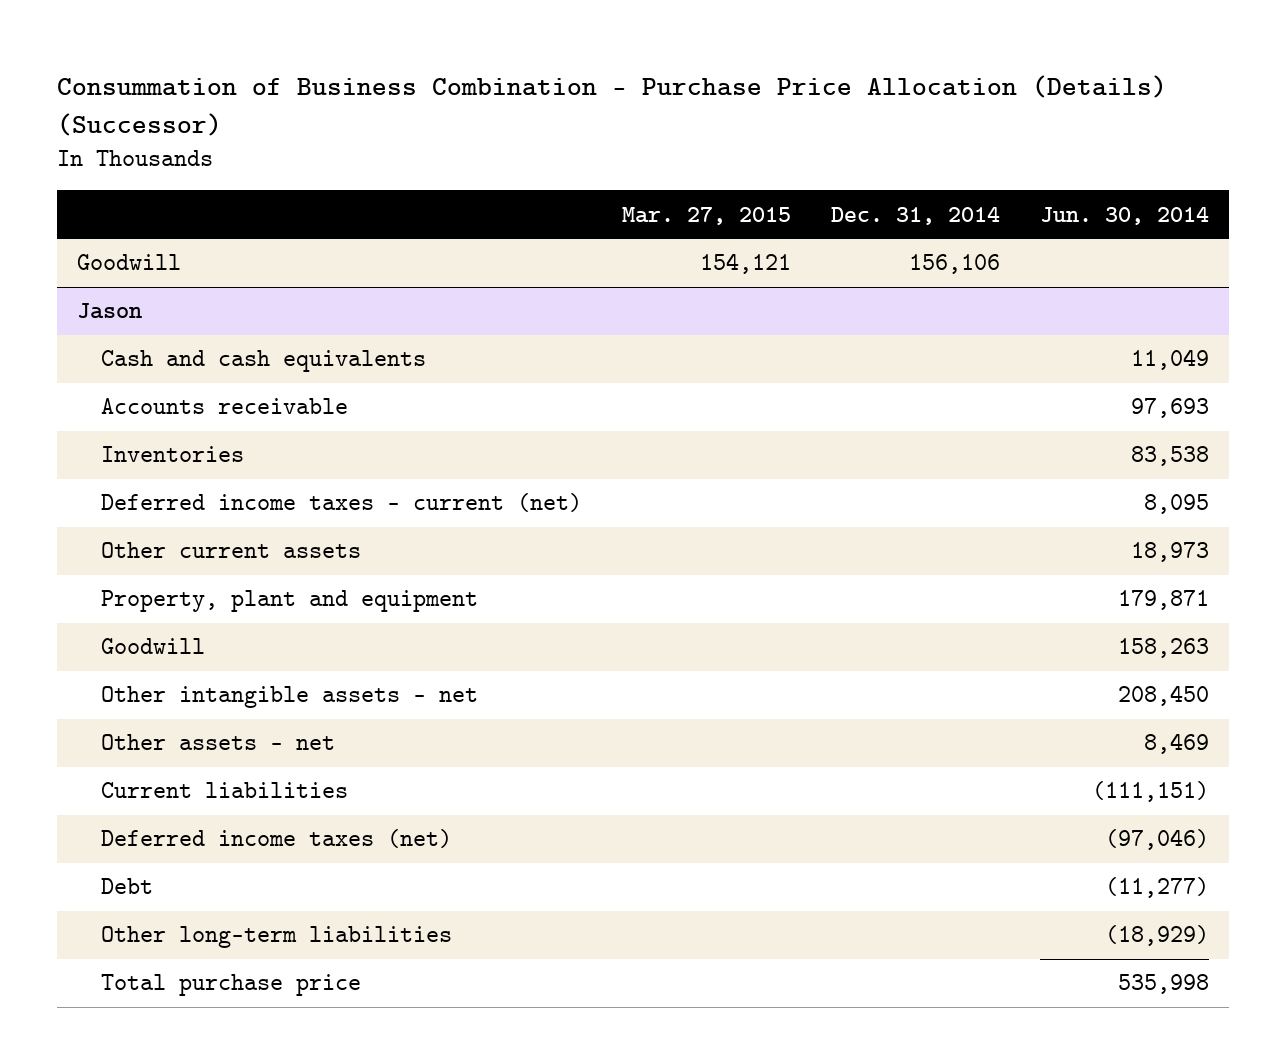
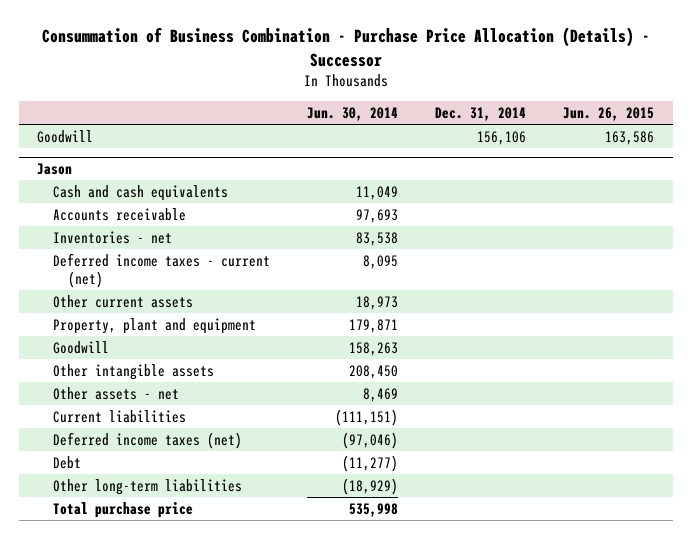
- Consummation of Business Combination - Purchase Price Allocation (Details) (Successor)
+ Consummation of Business Combination - Purchase Price Allocation (Details) - Successor
- | Mar. 27, 2015 | Dec. 31, 2014 | Jun. 30, 2014
+ | Jun. 30, 2014 | Dec. 31, 2014 | Jun. 26, 2015
@ Jason
- Inventories | | | 83,538
+ Inventories - net | 83,538 | |
- Other intangible assets - net | | | 208,450
+ Other intangible assets | 208,450 | |

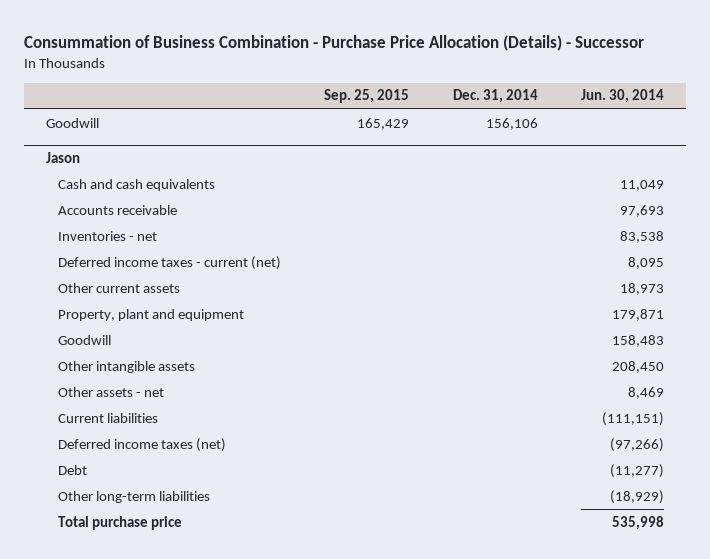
- | Jun. 30, 2014 | Dec. 31, 2014 | Jun. 26, 2015
+ | Sep. 25, 2015 | Dec. 31, 2014 | Jun. 30, 2014
@ Jason
- Goodwill | 158,263 | |
+ Goodwill | | | 158,483
- Deferred income taxes (net) | (97,046) | |
+ Deferred income taxes (net) | | | (97,266)

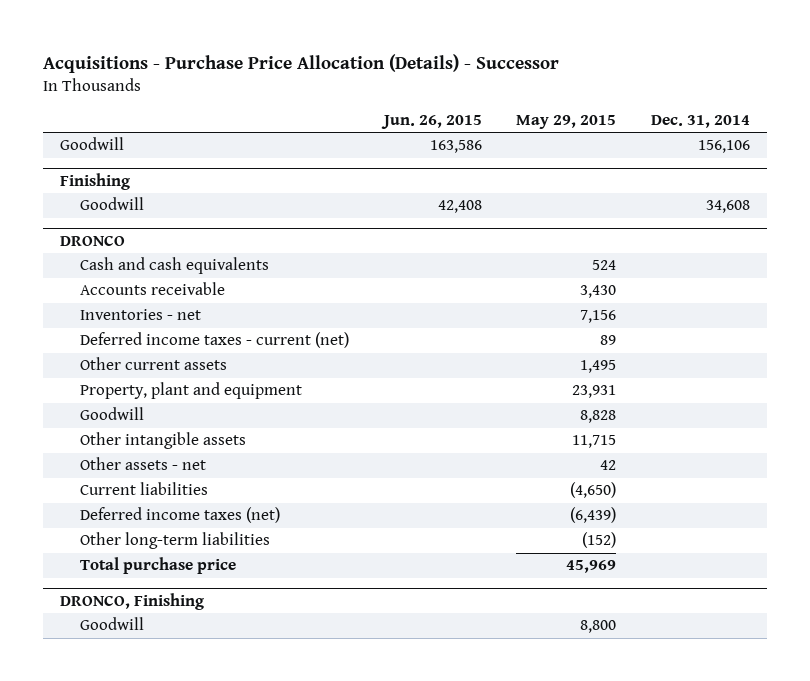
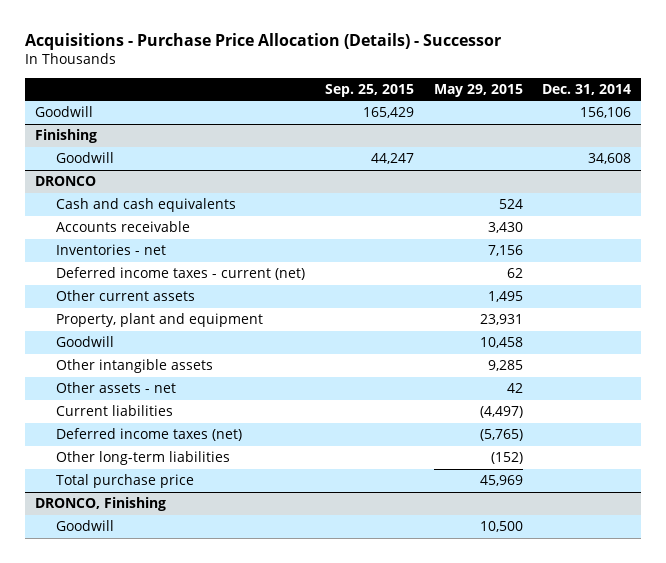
- | Jun. 26, 2015 | May 29, 2015 | Dec. 31, 2014
+ | Sep. 25, 2015 | May 29, 2015 | Dec. 31, 2014
@ DRONCO
- Deferred income taxes - current (net) | | 89 |
+ Deferred income taxes - current (net) | | 62 |
- Goodwill | | 8,828 |
- Other intangible assets | | 11,715 |
+ Goodwill | | 10,458 |
+ Other intangible assets | | 9,285 |
- Current liabilities | | (4,650) |
- Deferred income taxes (net) | | (6,439) |
+ Current liabilities | | (4,497) |
+ Deferred income taxes (net) | | (5,765) |
@ DRONCO, Finishing
- Goodwill | | 8,800 |
+ Goodwill | | 10,500 |

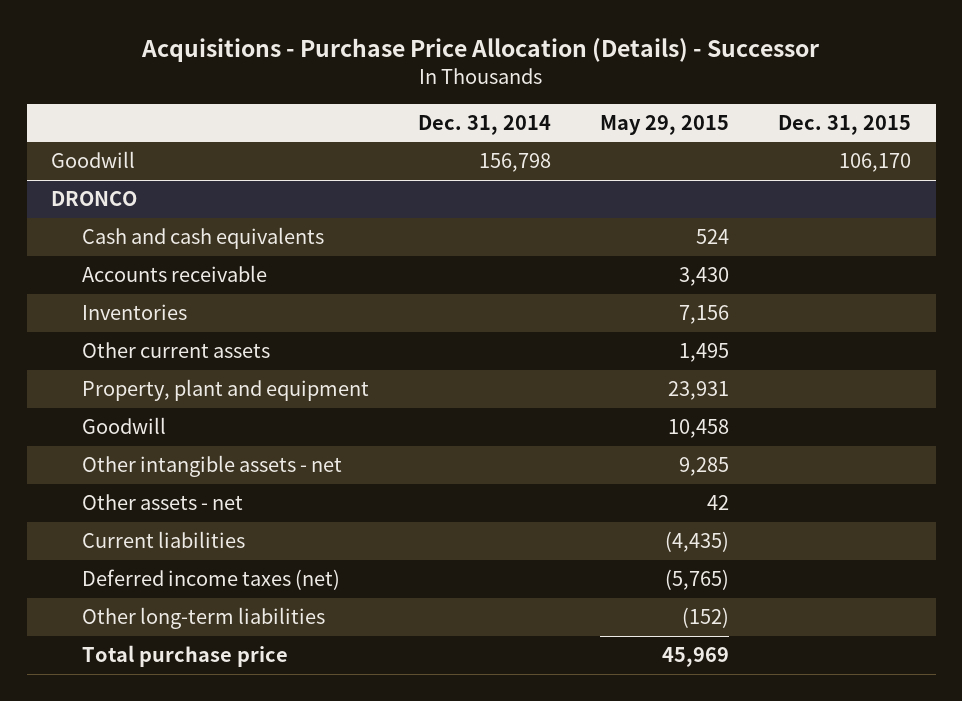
- | Sep. 25, 2015 | May 29, 2015 | Dec. 31, 2014
+ | Dec. 31, 2014 | May 29, 2015 | Dec. 31, 2015
- Goodwill | 165,429 | | 156,106
- Finishing
- Goodwill | 44,247 | | 34,608
+ Goodwill | 156,798 | | 106,170
@ DRONCO
- Inventories - net | | 7,156 |
- Deferred income taxes - current (net) | | 62 |
+ Inventories | | 7,156 |
- Other intangible assets | | 9,285 |
+ Other intangible assets - net | | 9,285 |
- Current liabilities | | (4,497) |
+ Current liabilities | | (4,435) |
- DRONCO, Finishing
- Goodwill | | 10,500 |

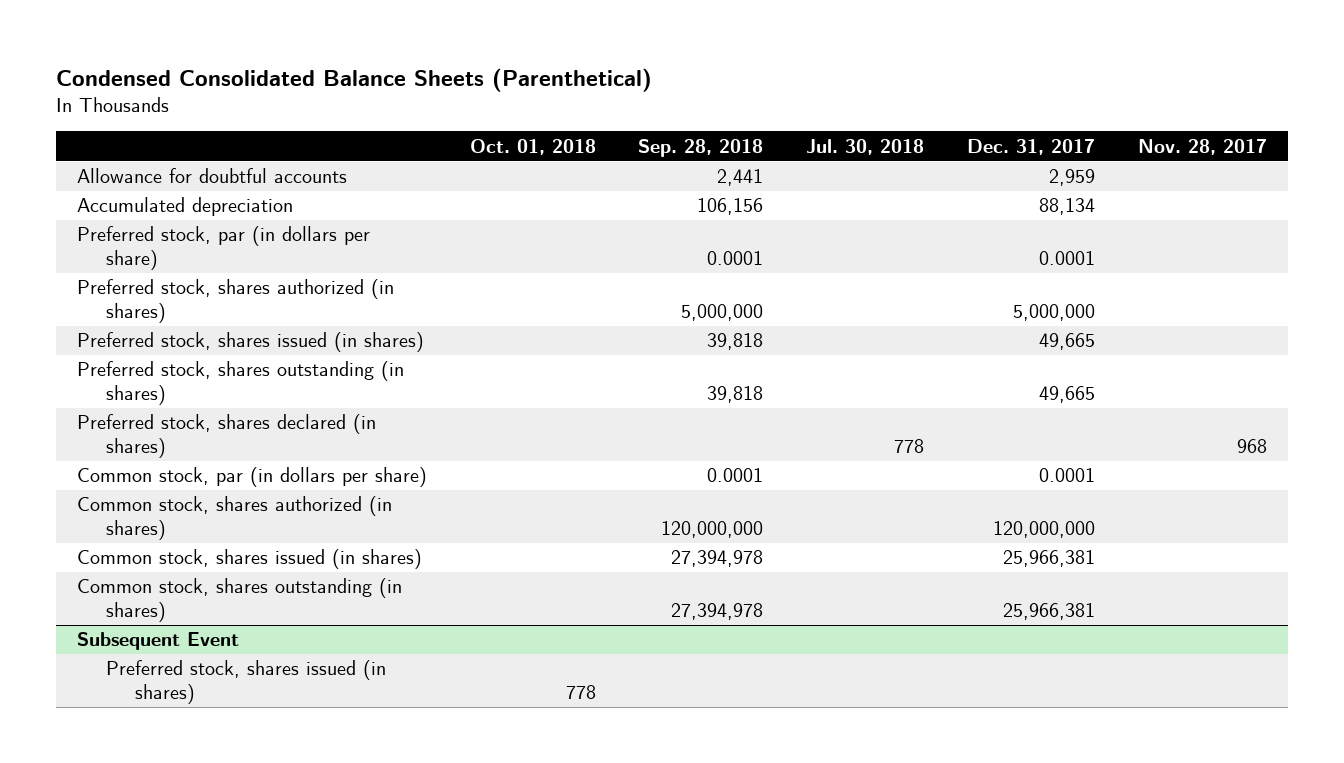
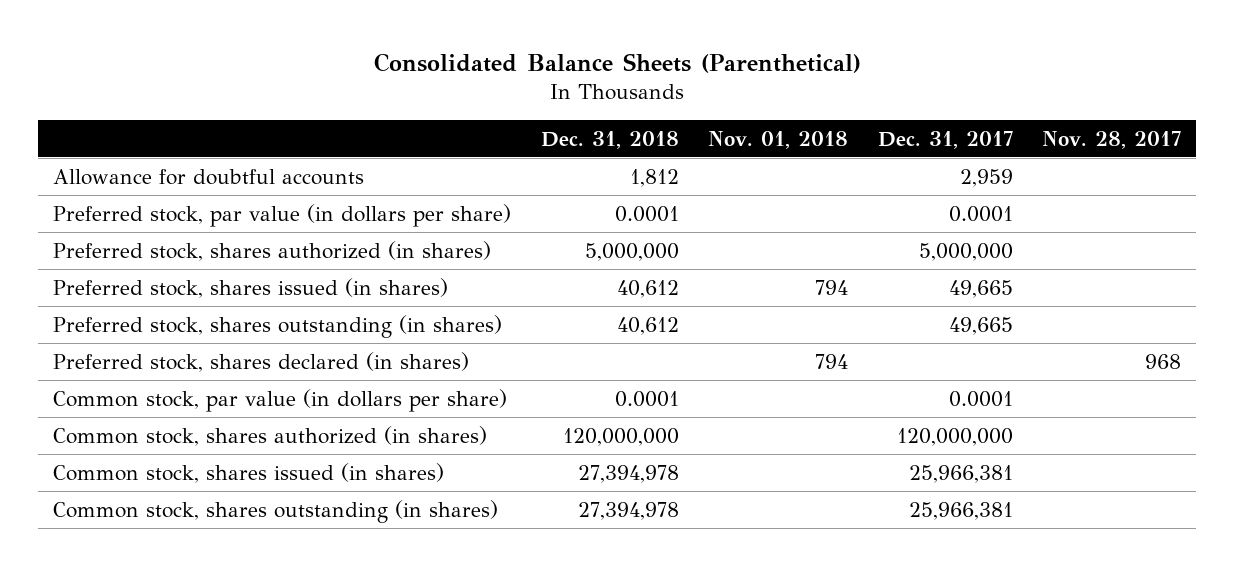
- Condensed Consolidated Balance Sheets (Parenthetical)
+ Consolidated Balance Sheets (Parenthetical)
- | Oct. 01, 2018 | Sep. 28, 2018 | Jul. 30, 2018 | Dec. 31, 2017 | Nov. 28, 2017
+ | Dec. 31, 2018 | Nov. 01, 2018 | Dec. 31, 2017 | Nov. 28, 2017
- Accumulated depreciation | | 106,156 | | 88,134 |
- Preferred stock, par (in dollars per share) | | 0.0001 | | 0.0001 |
+ Preferred stock, par value (in dollars per share) | 0.0001 | | 0.0001 |
- Common stock, par (in dollars per share) | | 0.0001 | | 0.0001 |
+ Common stock, par value (in dollars per share) | 0.0001 | | 0.0001 |
- Subsequent Event
- Preferred stock, shares issued (in shares) | 778 | | | |

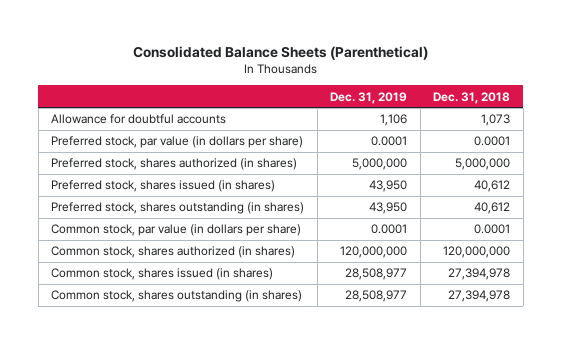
- | Dec. 31, 2018 | Nov. 01, 2018 | Dec. 31, 2017 | Nov. 28, 2017
+ | Dec. 31, 2019 | Dec. 31, 2018
- Allowance for doubtful accounts | 1,812 | | 2,959 |
+ Allowance for doubtful accounts | 1,106 | 1,073
- Preferred stock, shares declared (in shares) | | 794 | | 968

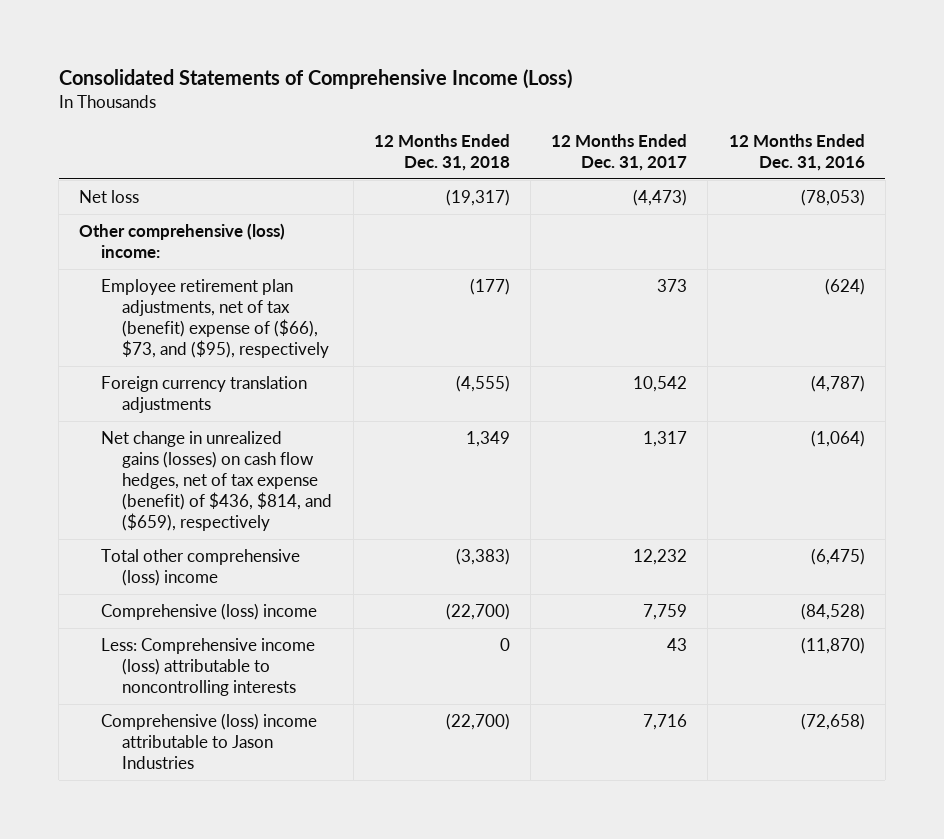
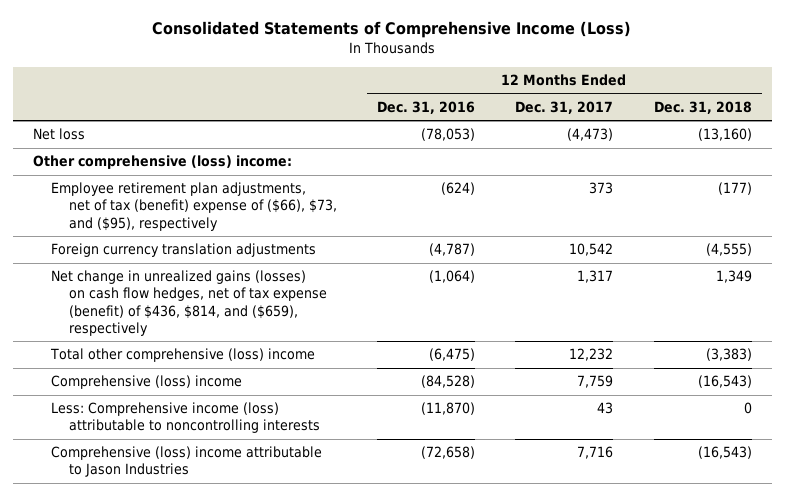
- | 12 Months Ended Dec. 31, 2018 | 12 Months Ended Dec. 31, 2017 | 12 Months Ended Dec. 31, 2016
+ | 12 Months Ended Dec. 31, 2016 | 12 Months Ended Dec. 31, 2017 | 12 Months Ended Dec. 31, 2018
- Net loss | (19,317) | (4,473) | (78,053)
+ Net loss | (78,053) | (4,473) | (13,160)
- Comprehensive (loss) income | (22,700) | 7,759 | (84,528)
+ Comprehensive (loss) income | (84,528) | 7,759 | (16,543)
- Comprehensive (loss) income attributable to Jason Industries | (22,700) | 7,716 | (72,658)
+ Comprehensive (loss) income attributable to Jason Industries | (72,658) | 7,716 | (16,543)

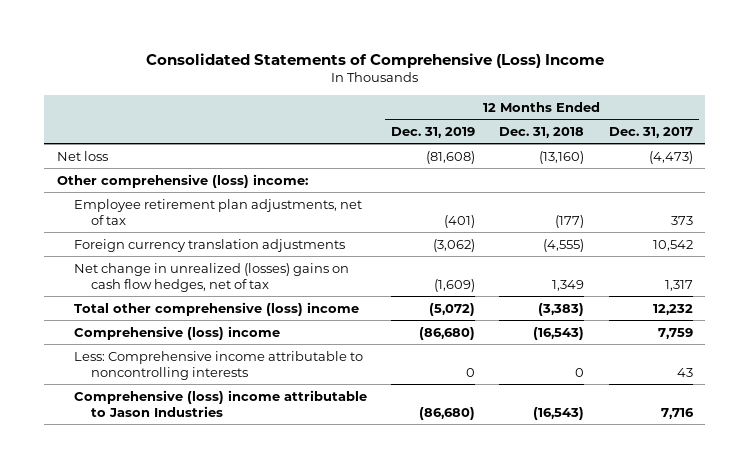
- Consolidated Statements of Comprehensive Income (Loss)
+ Consolidated Statements of Comprehensive (Loss) Income
- | 12 Months Ended Dec. 31, 2016 | 12 Months Ended Dec. 31, 2017 | 12 Months Ended Dec. 31, 2018
+ | 12 Months Ended Dec. 31, 2019 | 12 Months Ended Dec. 31, 2018 | 12 Months Ended Dec. 31, 2017
- Employee retirement plan adjustments, net of tax (benefit) expense of ($66), $73, and ($95), respectively | (624) | 373 | (177)
+ Employee retirement plan adjustments, net of tax | (401) | (177) | 373
- Net change in unrealized gains (losses) on cash flow hedges, net of tax expense (benefit) of $436, $814, and ($659), respectively | (1,064) | 1,317 | 1,349
+ Net change in unrealized (losses) gains on cash flow hedges, net of tax | (1,609) | 1,349 | 1,317
- Less: Comprehensive income (loss) attributable to noncontrolling interests | (11,870) | 43 | 0
+ Less: Comprehensive income attributable to noncontrolling interests | 0 | 0 | 43

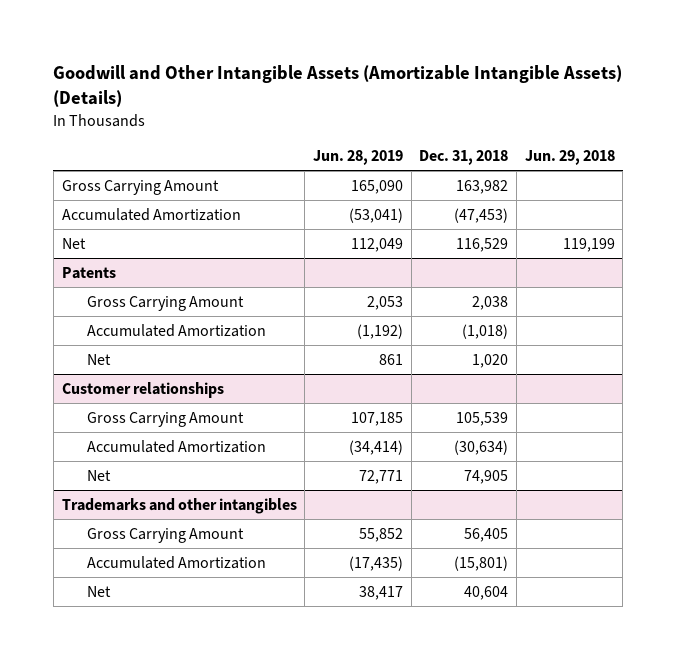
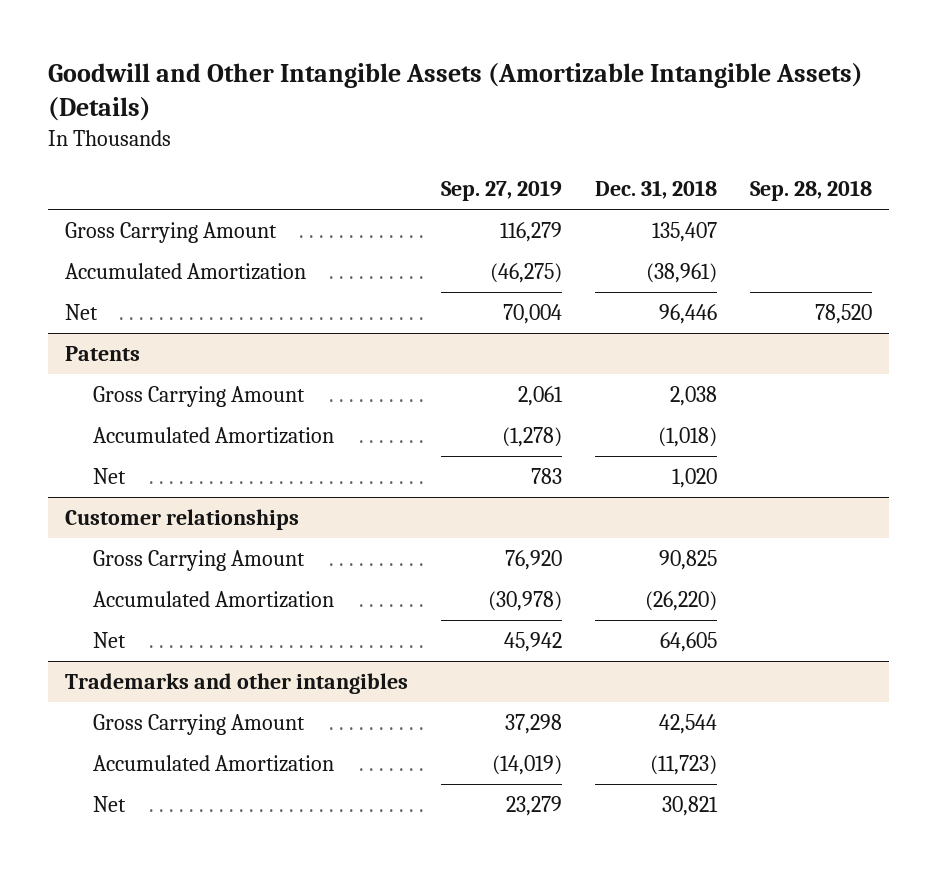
- | Jun. 28, 2019 | Dec. 31, 2018 | Jun. 29, 2018
+ | Sep. 27, 2019 | Dec. 31, 2018 | Sep. 28, 2018
- Gross Carrying Amount | 165,090 | 163,982 |
- Accumulated Amortization | (53,041) | (47,453) |
- Net | 112,049 | 116,529 | 119,199
+ Gross Carrying Amount | 116,279 | 135,407 |
+ Accumulated Amortization | (46,275) | (38,961) |
+ Net | 70,004 | 96,446 | 78,520
@ Customer relationships
- Gross Carrying Amount | 107,185 | 105,539 |
- Accumulated Amortization | (34,414) | (30,634) |
- Net | 72,771 | 74,905 |
+ Gross Carrying Amount | 76,920 | 90,825 |
+ Accumulated Amortization | (30,978) | (26,220) |
+ Net | 45,942 | 64,605 |
@ Trademarks and other intangibles
- Gross Carrying Amount | 55,852 | 56,405 |
- Accumulated Amortization | (17,435) | (15,801) |
- Net | 38,417 | 40,604 |
+ Gross Carrying Amount | 37,298 | 42,544 |
+ Accumulated Amortization | (14,019) | (11,723) |
+ Net | 23,279 | 30,821 |

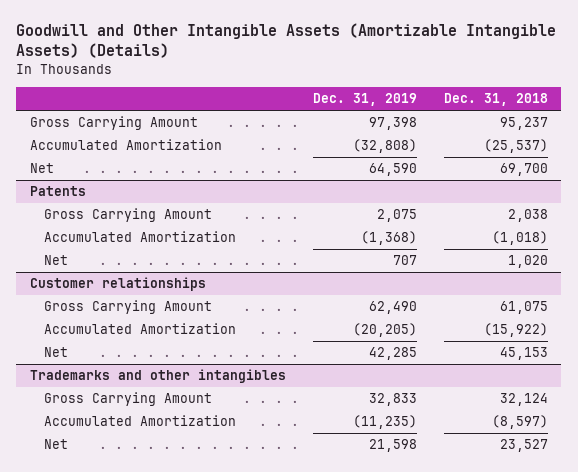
- | Sep. 27, 2019 | Dec. 31, 2018 | Sep. 28, 2018
+ | Dec. 31, 2019 | Dec. 31, 2018
- Gross Carrying Amount | 116,279 | 135,407 |
- Accumulated Amortization | (46,275) | (38,961) |
- Net | 70,004 | 96,446 | 78,520
+ Gross Carrying Amount | 97,398 | 95,237
+ Accumulated Amortization | (32,808) | (25,537)
+ Net | 64,590 | 69,700
@ Customer relationships
- Gross Carrying Amount | 76,920 | 90,825 |
- Accumulated Amortization | (30,978) | (26,220) |
- Net | 45,942 | 64,605 |
+ Gross Carrying Amount | 62,490 | 61,075
+ Accumulated Amortization | (20,205) | (15,922)
+ Net | 42,285 | 45,153
@ Trademarks and other intangibles
- Gross Carrying Amount | 37,298 | 42,544 |
- Accumulated Amortization | (14,019) | (11,723) |
- Net | 23,279 | 30,821 |
+ Gross Carrying Amount | 32,833 | 32,124
+ Accumulated Amortization | (11,235) | (8,597)
+ Net | 21,598 | 23,527

